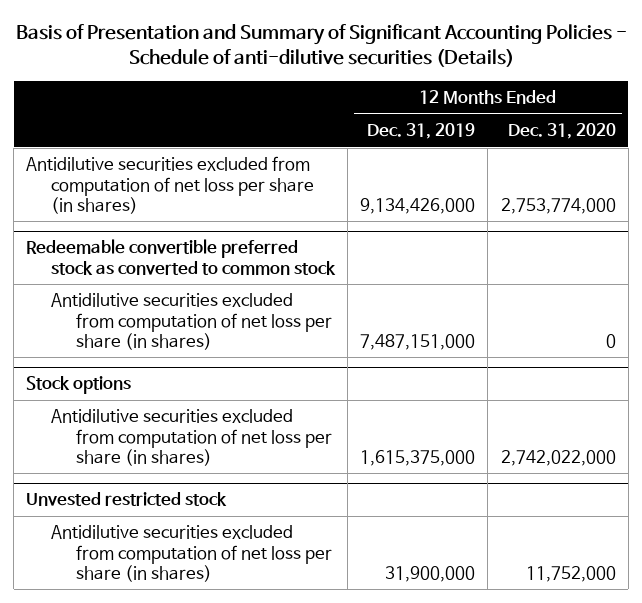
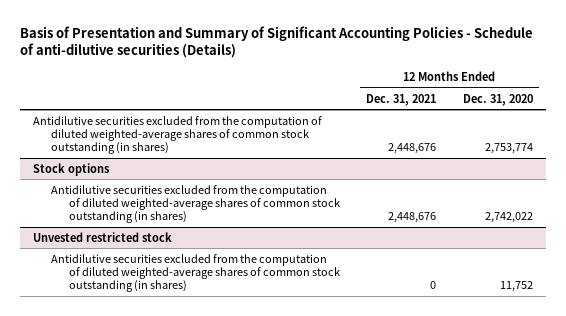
- | 12 Months Ended Dec. 31, 2019 | 12 Months Ended Dec. 31, 2020
+ | 12 Months Ended Dec. 31, 2021 | 12 Months Ended Dec. 31, 2020
- Antidilutive securities excluded from computation of net loss per share (in shares) | 9,134,426,000 | 2,753,774,000
- Redeemable convertible preferred stock as converted to common stock
- Antidilutive securities excluded from computation of net loss per share (in shares) | 7,487,151,000 | 0
+ Antidilutive securities excluded from the computation of diluted weighted-average shares of common stock outstanding (in shares) | 2,448,676 | 2,753,774
@ Stock options
- Antidilutive securities excluded from computation of net loss per share (in shares) | 1,615,375,000 | 2,742,022,000
+ Antidilutive securities excluded from the computation of diluted weighted-average shares of common stock outstanding (in shares) | 2,448,676 | 2,742,022
@ Unvested restricted stock
- Antidilutive securities excluded from computation of net loss per share (in shares) | 31,900,000 | 11,752,000
+ Antidilutive securities excluded from the computation of diluted weighted-average shares of common stock outstanding (in shares) | 0 | 11,752

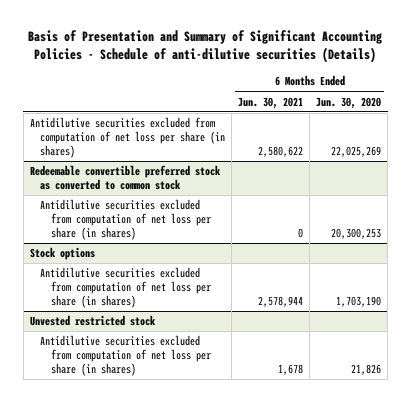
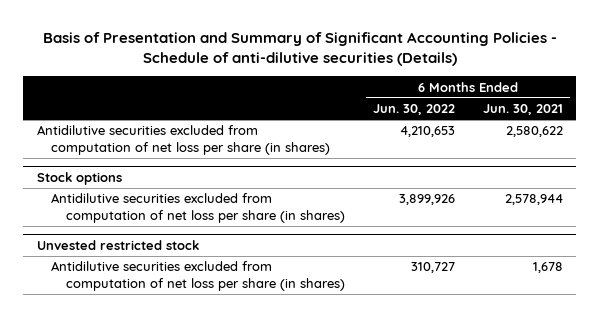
- | 6 Months Ended Jun. 30, 2021 | 6 Months Ended Jun. 30, 2020
+ | 6 Months Ended Jun. 30, 2022 | 6 Months Ended Jun. 30, 2021
- Redeemable convertible preferred stock as converted to common stock
- Antidilutive securities excluded from computation of net loss per share (in shares) | 0 | 20,300,253

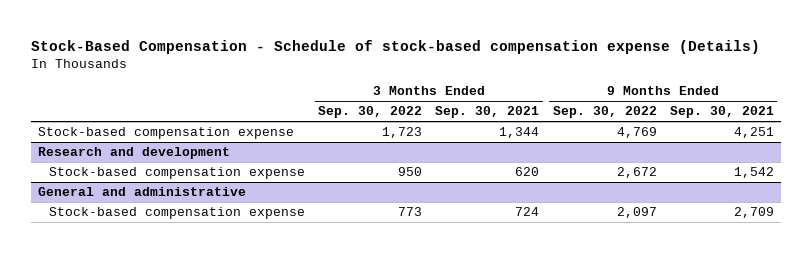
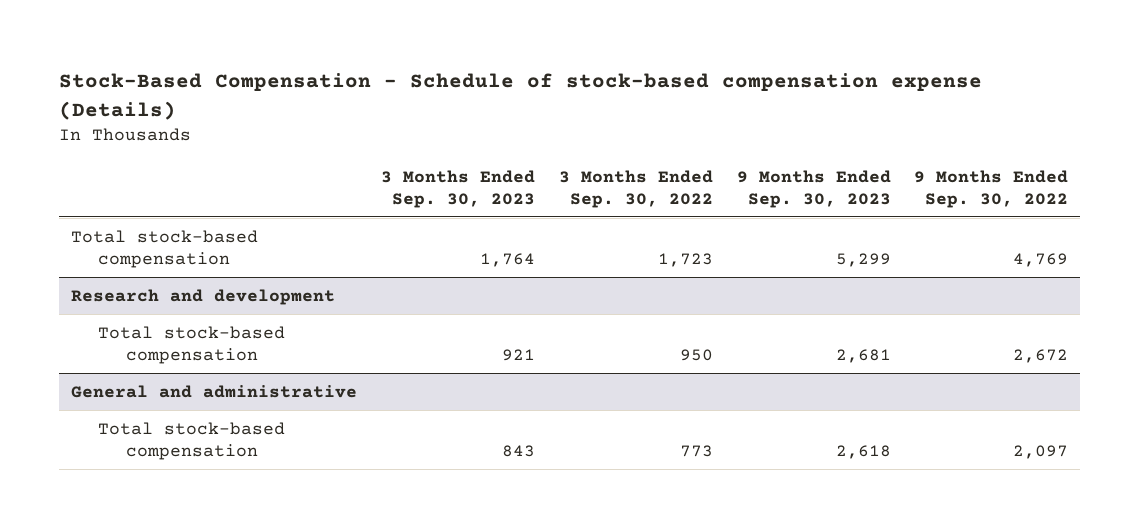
- | 3 Months Ended Sep. 30, 2022 | 3 Months Ended Sep. 30, 2021 | 9 Months Ended Sep. 30, 2022 | 9 Months Ended Sep. 30, 2021
+ | 3 Months Ended Sep. 30, 2023 | 3 Months Ended Sep. 30, 2022 | 9 Months Ended Sep. 30, 2023 | 9 Months Ended Sep. 30, 2022
- Stock-based compensation expense | 1,723 | 1,344 | 4,769 | 4,251
+ Total stock-based compensation | 1,764 | 1,723 | 5,299 | 4,769
@ Research and development
- Stock-based compensation expense | 950 | 620 | 2,672 | 1,542
+ Total stock-based compensation | 921 | 950 | 2,681 | 2,672
@ General and administrative
- Stock-based compensation expense | 773 | 724 | 2,097 | 2,709
+ Total stock-based compensation | 843 | 773 | 2,618 | 2,097

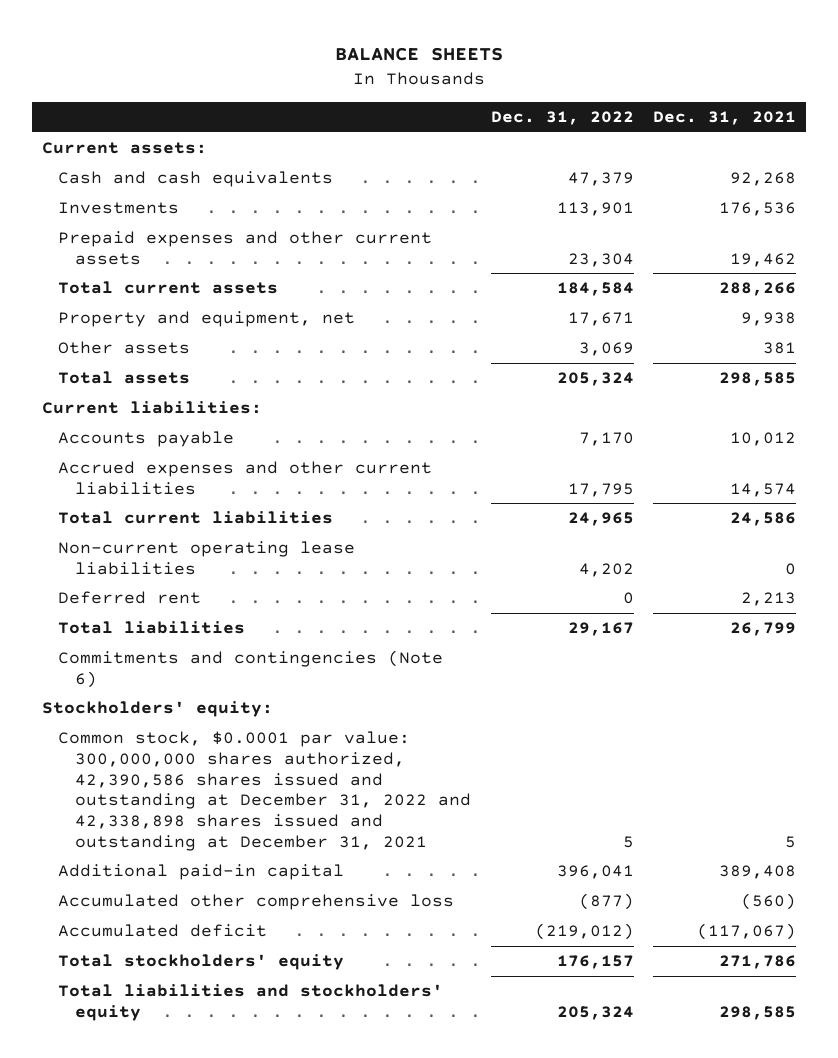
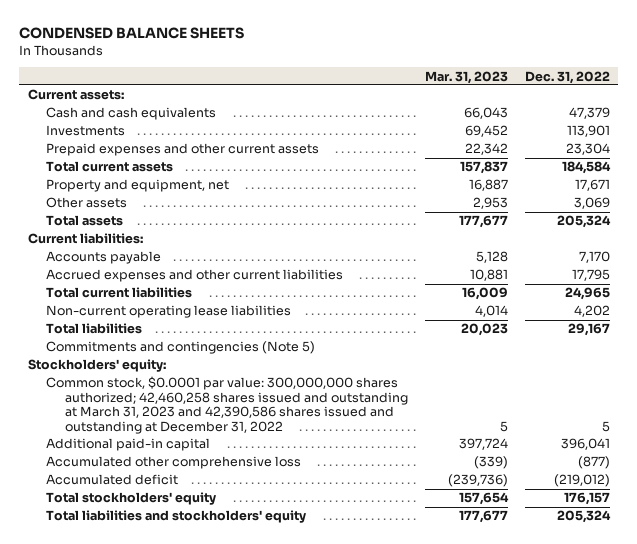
- BALANCE SHEETS
+ CONDENSED BALANCE SHEETS
- | Dec. 31, 2022 | Dec. 31, 2021
+ | Mar. 31, 2023 | Dec. 31, 2022
- Deferred rent | 0 | 2,213
- Commitments and contingencies (Note 6)
+ Commitments and contingencies (Note 5)
- Common stock, $0.0001 par value: 300,000,000 shares authorized, 42,390,586 shares issued and outstanding at December 31, 2022 and 42,338,898 shares issued and outstanding at December 31, 2021 | 5 | 5
+ Common stock, $0.0001 par value: 300,000,000 shares authorized; 42,460,258 shares issued and outstanding at March 31, 2023 and 42,390,586 shares issued and outstanding at December 31, 2022 | 5 | 5

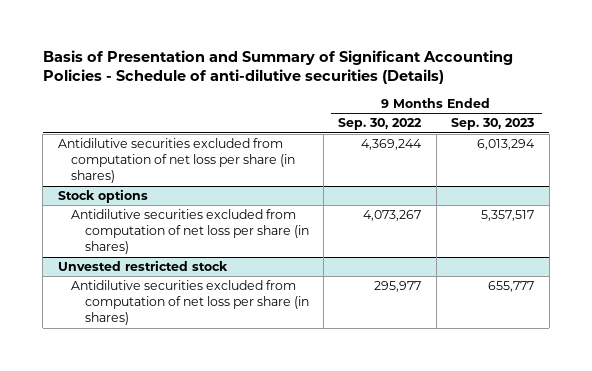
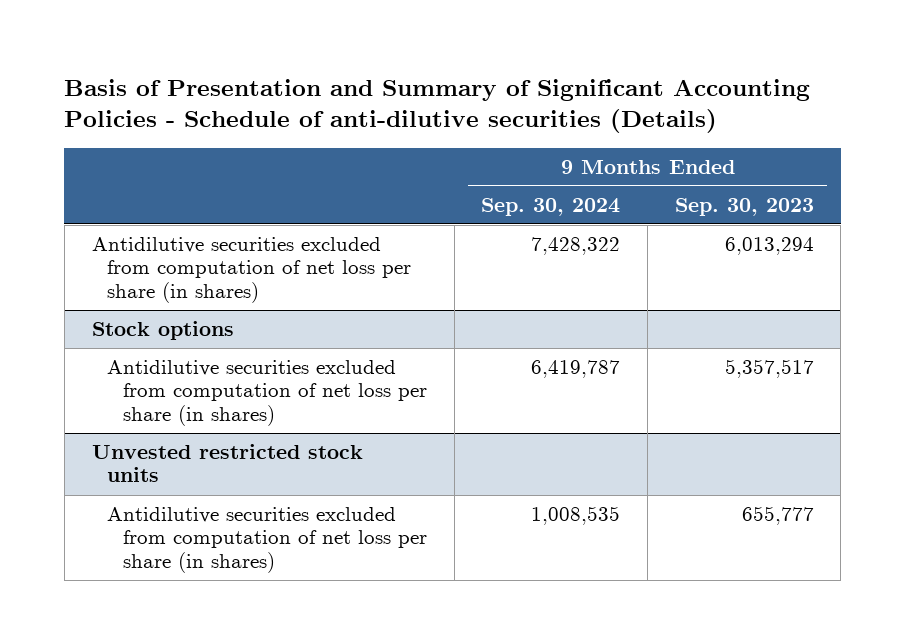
- | 9 Months Ended Sep. 30, 2022 | 9 Months Ended Sep. 30, 2023
+ | 9 Months Ended Sep. 30, 2024 | 9 Months Ended Sep. 30, 2023
- Unvested restricted stock
+ Unvested restricted stock units

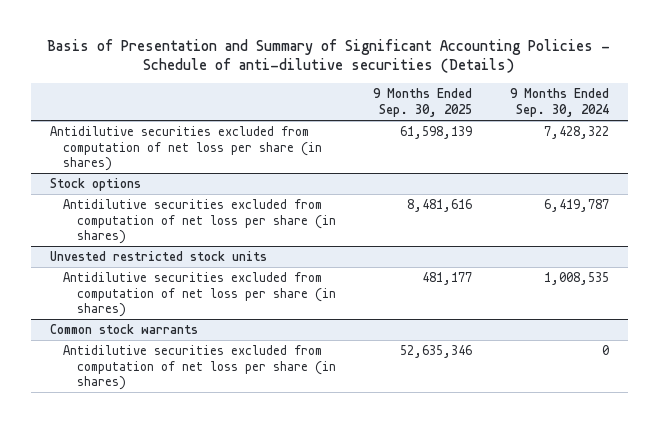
- | 9 Months Ended Sep. 30, 2024 | 9 Months Ended Sep. 30, 2023
+ | 9 Months Ended Sep. 30, 2025 | 9 Months Ended Sep. 30, 2024
+ Common stock warrants
+ Antidilutive securities excluded from computation of net loss per share (in shares) | 52,635,346 | 0

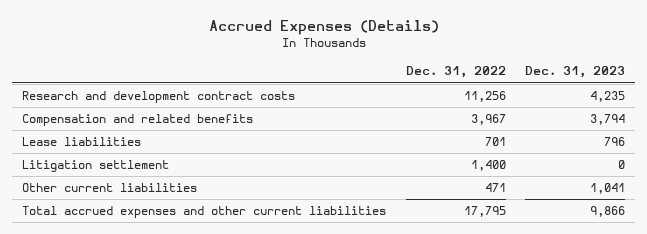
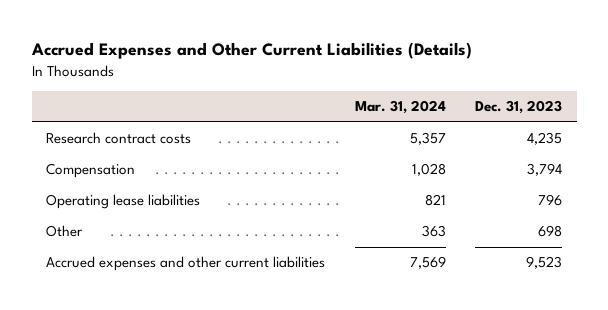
- Accrued Expenses (Details)
+ Accrued Expenses and Other Current Liabilities (Details)
- | Dec. 31, 2022 | Dec. 31, 2023
+ | Mar. 31, 2024 | Dec. 31, 2023
- Research and development contract costs | 11,256 | 4,235
- Compensation and related benefits | 3,967 | 3,794
- Lease liabilities | 701 | 796
- Litigation settlement | 1,400 | 0
- Other current liabilities | 471 | 1,041
- Total accrued expenses and other current liabilities | 17,795 | 9,866
+ Research contract costs | 5,357 | 4,235
+ Compensation | 1,028 | 3,794
+ Operating lease liabilities | 821 | 796
+ Other | 363 | 698
+ Accrued expenses and other current liabilities | 7,569 | 9,523

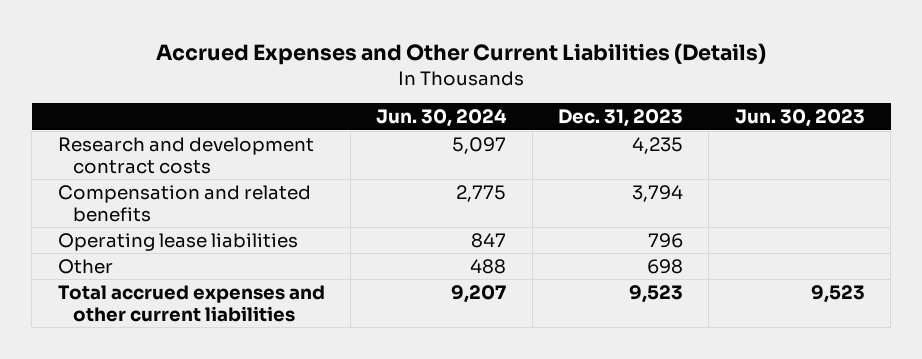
- | Mar. 31, 2024 | Dec. 31, 2023
+ | Jun. 30, 2024 | Dec. 31, 2023 | Jun. 30, 2023
- Research contract costs | 5,357 | 4,235
- Compensation | 1,028 | 3,794
+ Research and development contract costs | 5,097 | 4,235 |
+ Compensation and related benefits | 2,775 | 3,794 |
- Accrued expenses and other current liabilities | 7,569 | 9,523
+ Total accrued expenses and other current liabilities | 9,207 | 9,523 | 9,523

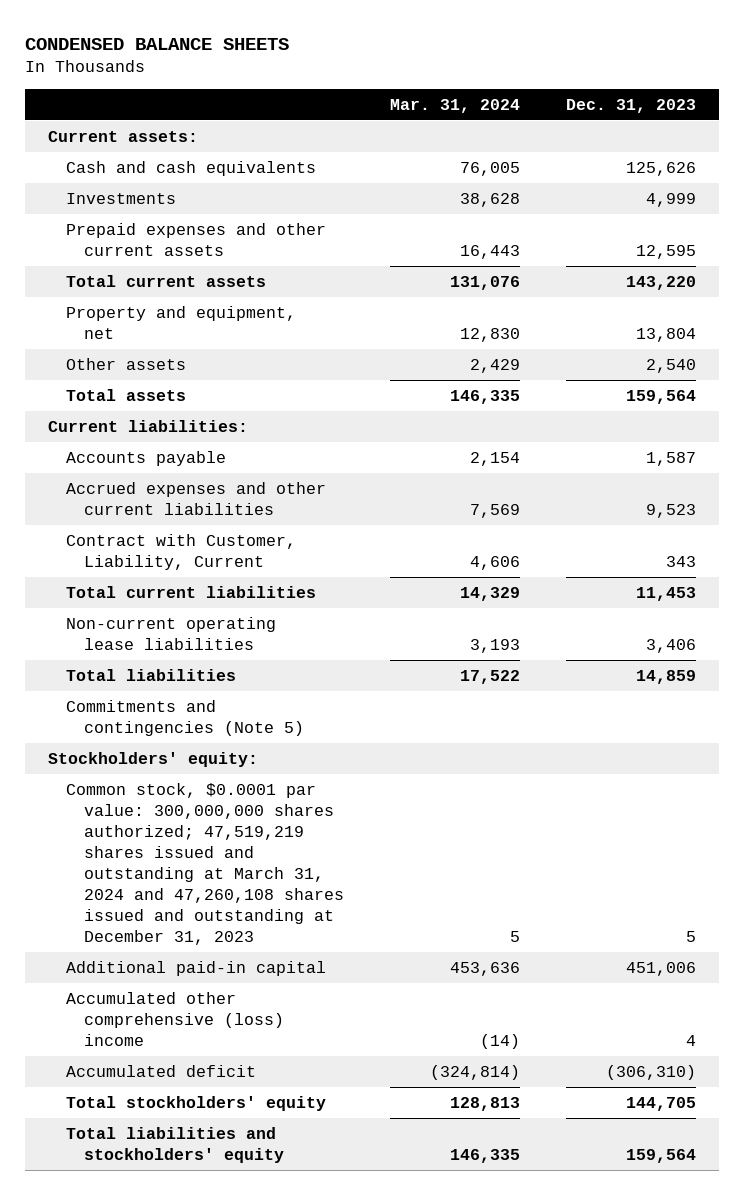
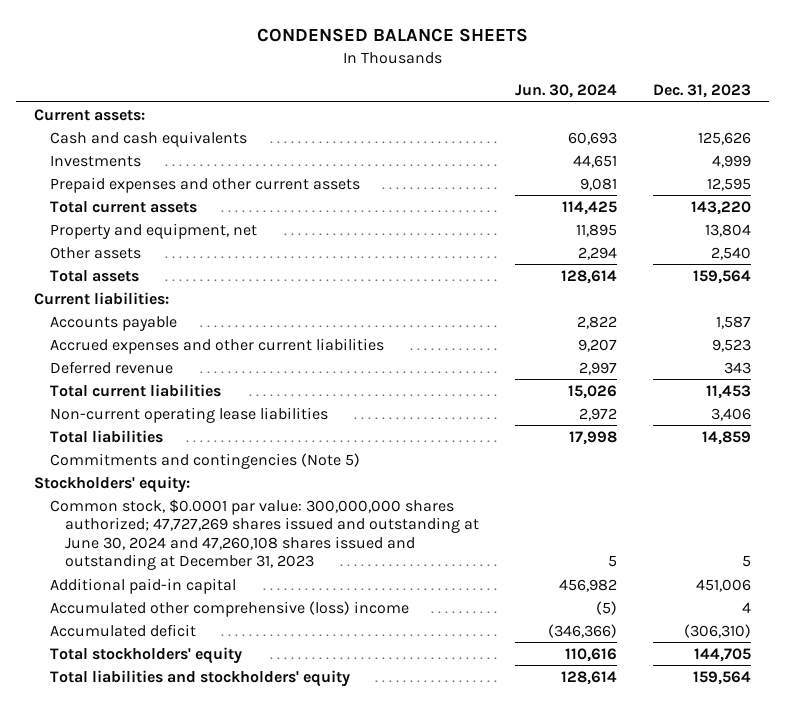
- | Mar. 31, 2024 | Dec. 31, 2023
+ | Jun. 30, 2024 | Dec. 31, 2023
- Contract with Customer, Liability, Current | 4,606 | 343
+ Deferred revenue | 2,997 | 343
- Common stock, $0.0001 par value: 300,000,000 shares authorized; 47,519,219 shares issued and outstanding at March 31, 2024 and 47,260,108 shares issued and outstanding at December 31, 2023 | 5 | 5
+ Common stock, $0.0001 par value: 300,000,000 shares authorized; 47,727,269 shares issued and outstanding at June 30, 2024 and 47,260,108 shares issued and outstanding at December 31, 2023 | 5 | 5

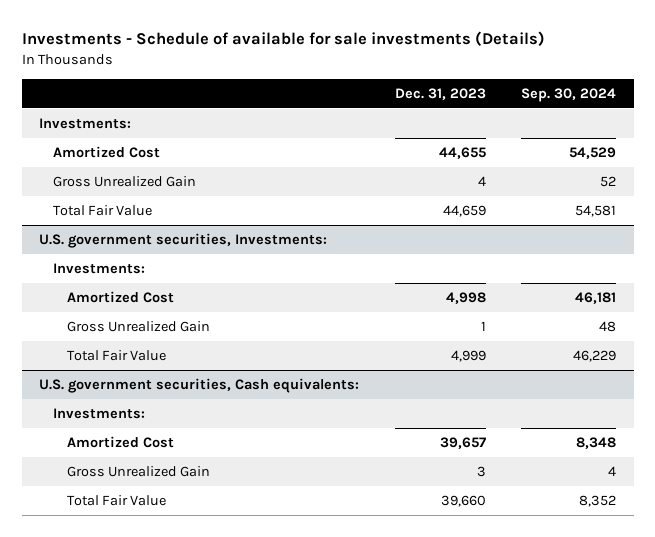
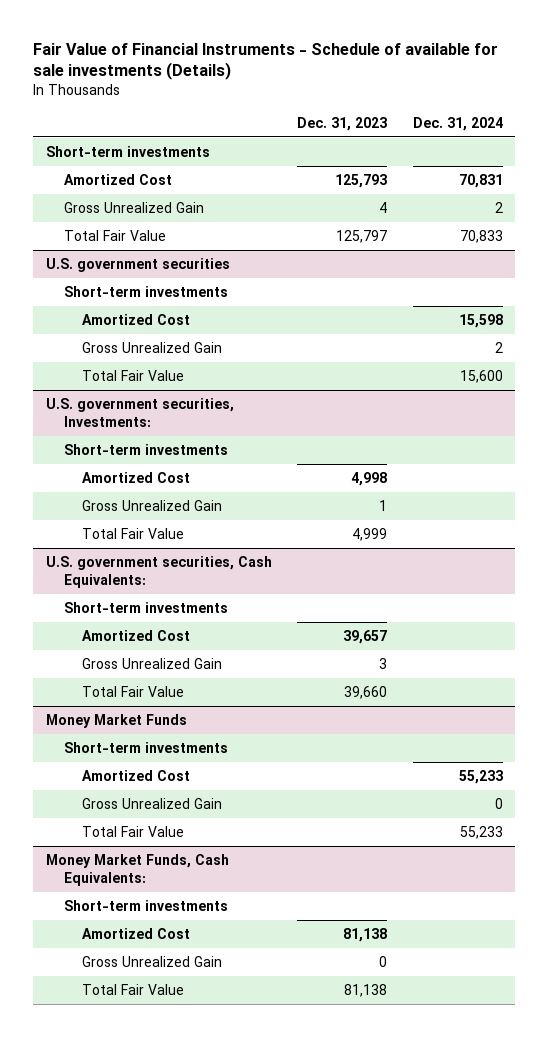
- Investments - Schedule of available for sale investments (Details)
+ Fair Value of Financial Instruments - Schedule of available for sale investments (Details)
- | Dec. 31, 2023 | Sep. 30, 2024
+ | Dec. 31, 2023 | Dec. 31, 2024
- Investments:
- Amortized Cost | 44,655 | 54,529
+ Short-term investments
+ Amortized Cost | 125,793 | 70,831
- Total Fair Value | 44,659 | 54,581
+ Total Fair Value | 125,797 | 70,833
+ U.S. government securities
+ Short-term investments
+ Amortized Cost | | 15,598
+ Gross Unrealized Gain | | 2
+ Total Fair Value | | 15,600
@ U.S. government securities, Investments:
- Investments:
+ Short-term investments
- U.S. government securities, Cash equivalents:
- Investments:
+ U.S. government securities, Cash Equivalents:
+ Short-term investments
+ Money Market Funds
+ Short-term investments
+ Amortized Cost | | 55,233
+ Gross Unrealized Gain | | 0
+ Total Fair Value | | 55,233
+ Money Market Funds, Cash Equivalents:
+ Short-term investments
+ Amortized Cost | 81,138 |
+ Gross Unrealized Gain | 0 |
+ Total Fair Value | 81,138 |

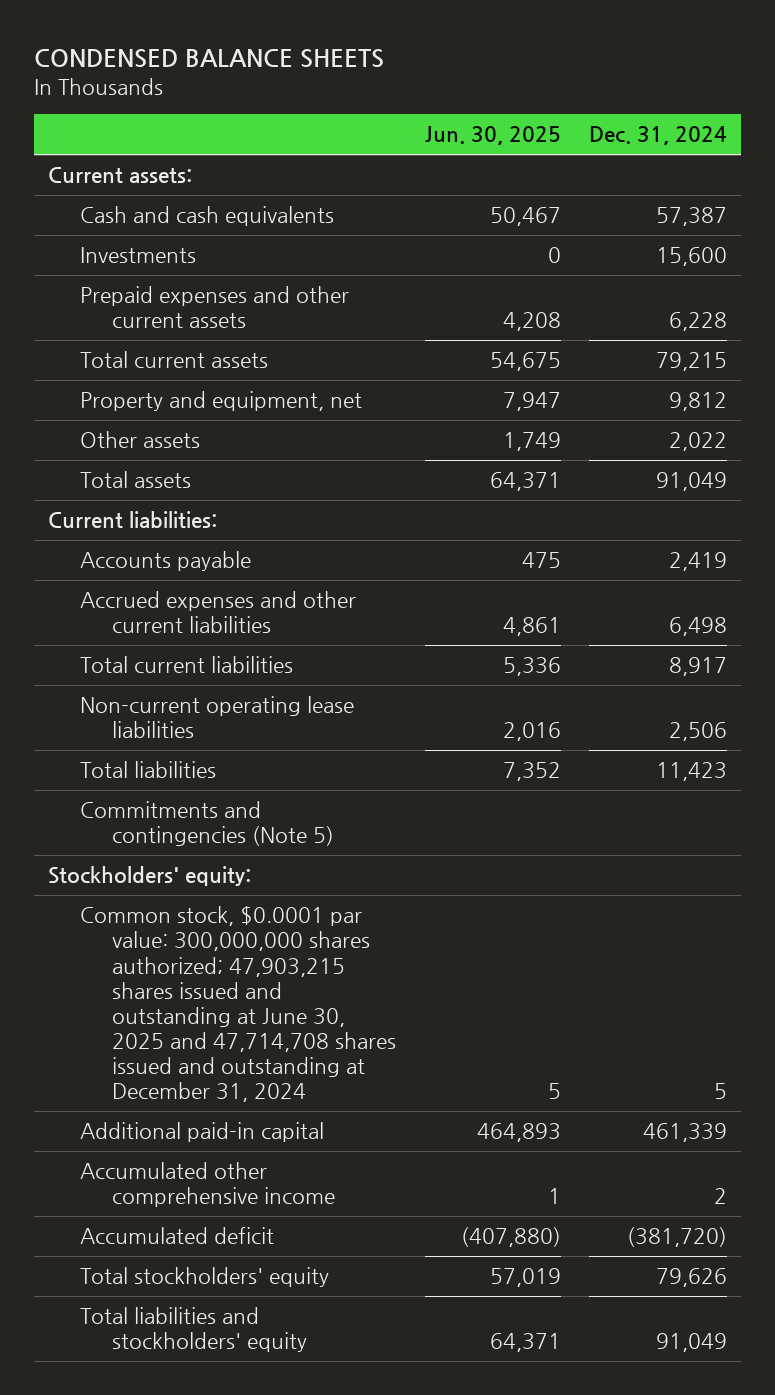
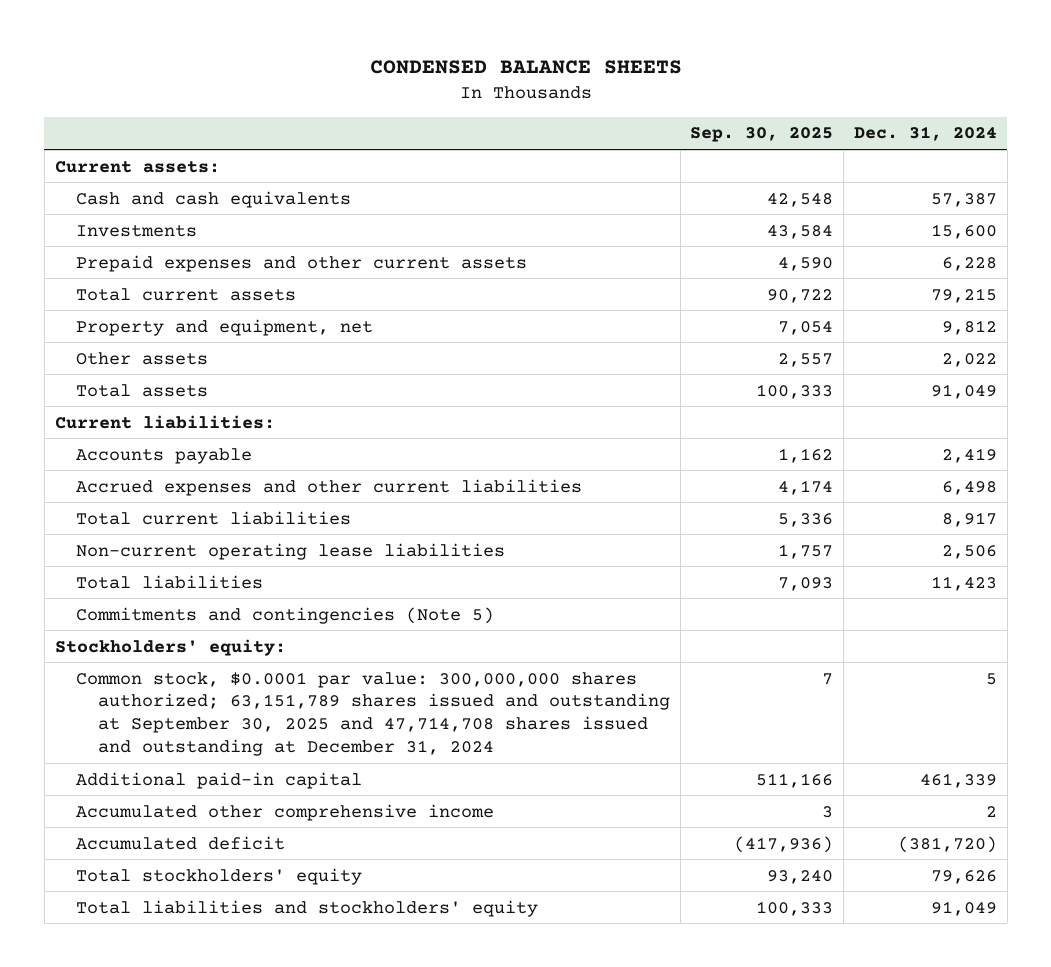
- | Jun. 30, 2025 | Dec. 31, 2024
+ | Sep. 30, 2025 | Dec. 31, 2024
- Common stock, $0.0001 par value: 300,000,000 shares authorized; 47,903,215 shares issued and outstanding at June 30, 2025 and 47,714,708 shares issued and outstanding at December 31, 2024 | 5 | 5
+ Common stock, $0.0001 par value: 300,000,000 shares authorized; 63,151,789 shares issued and outstanding at September 30, 2025 and 47,714,708 shares issued and outstanding at December 31, 2024 | 7 | 5

